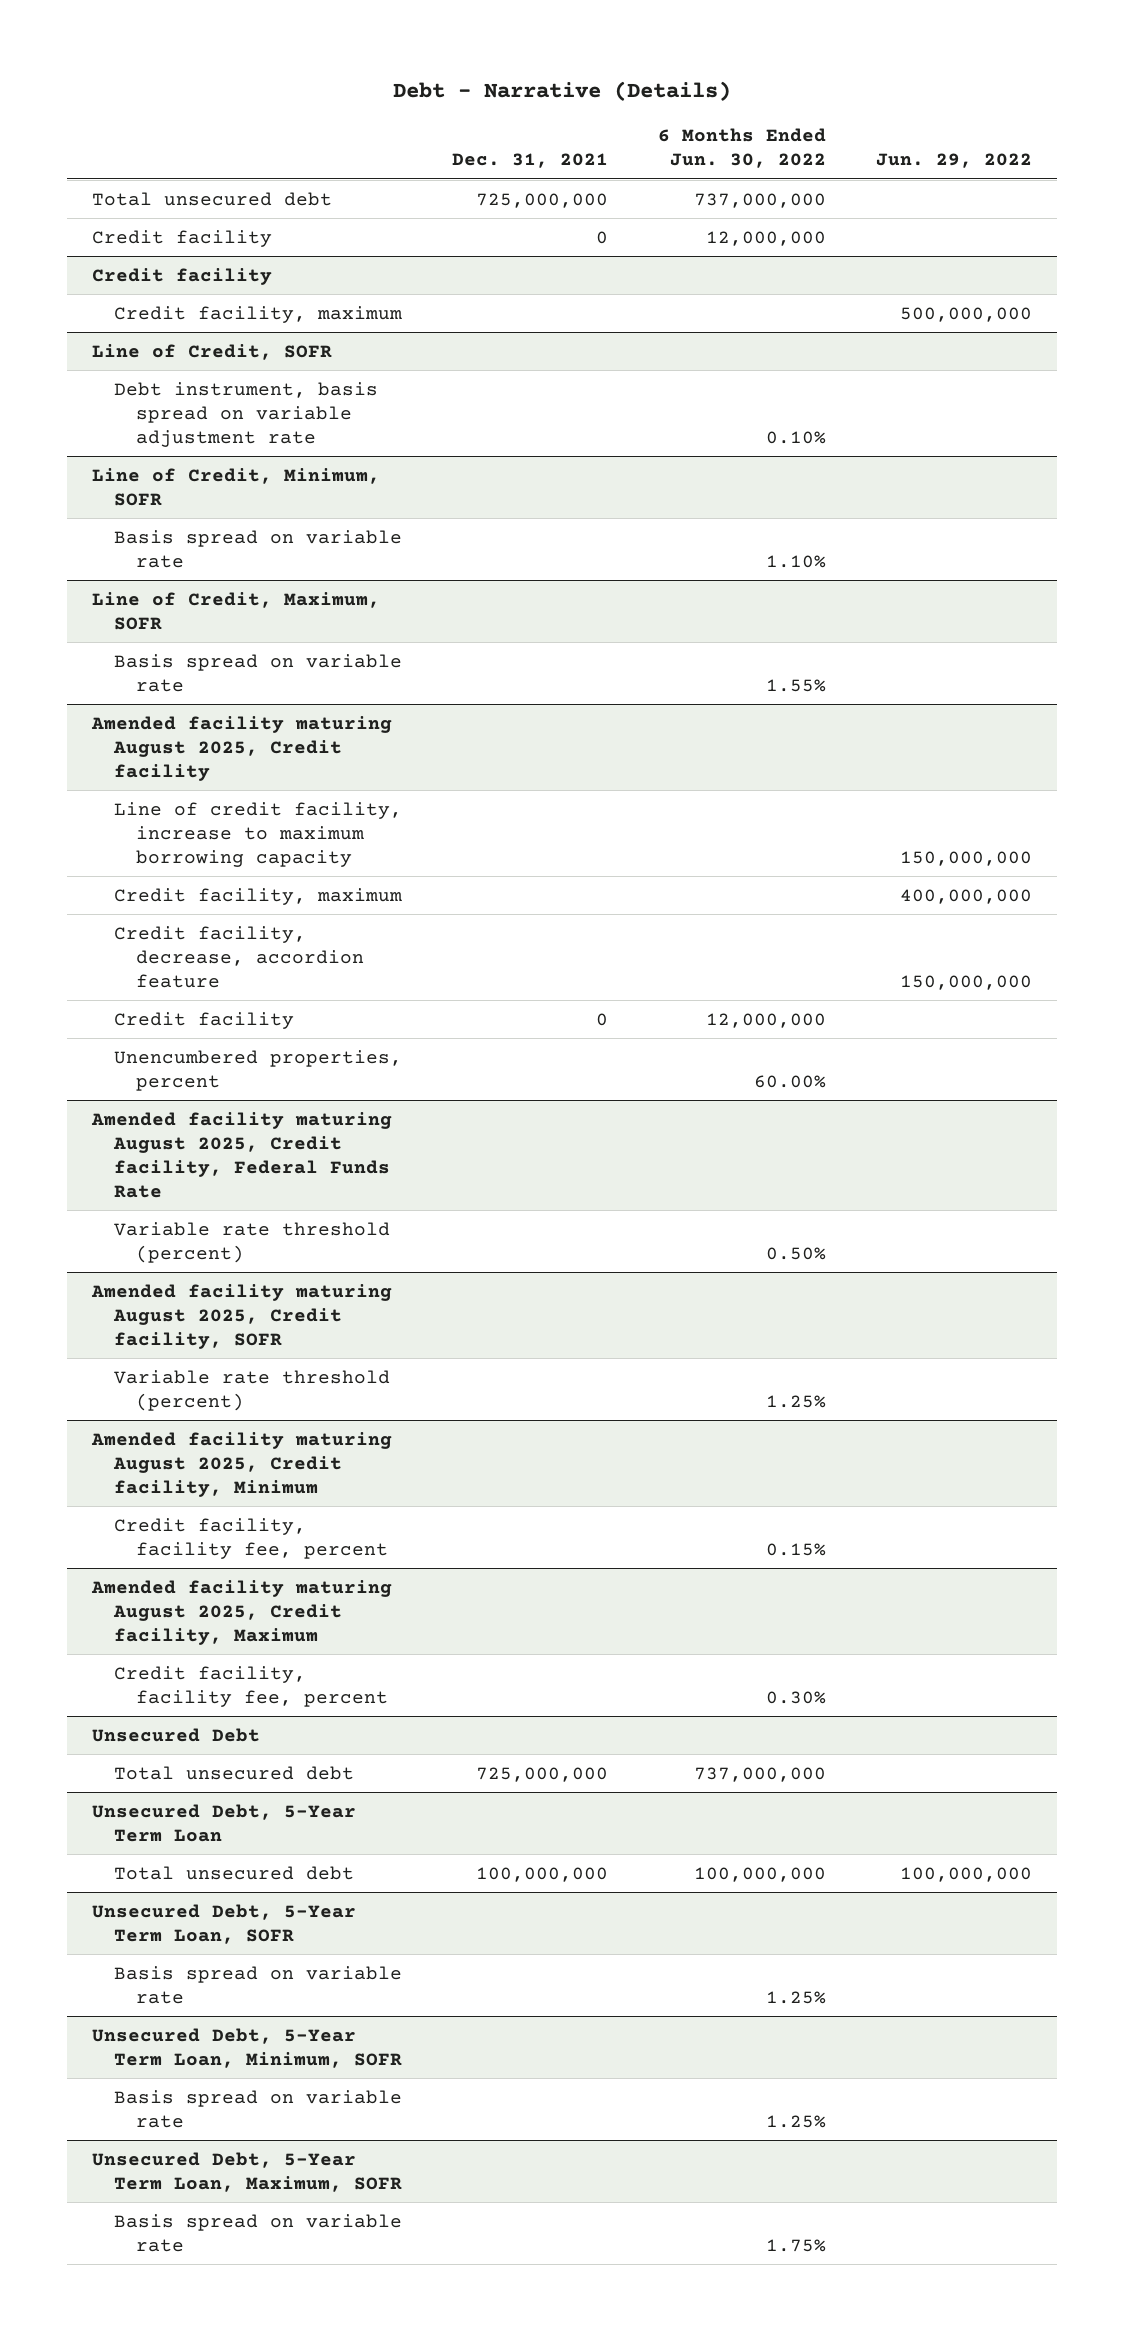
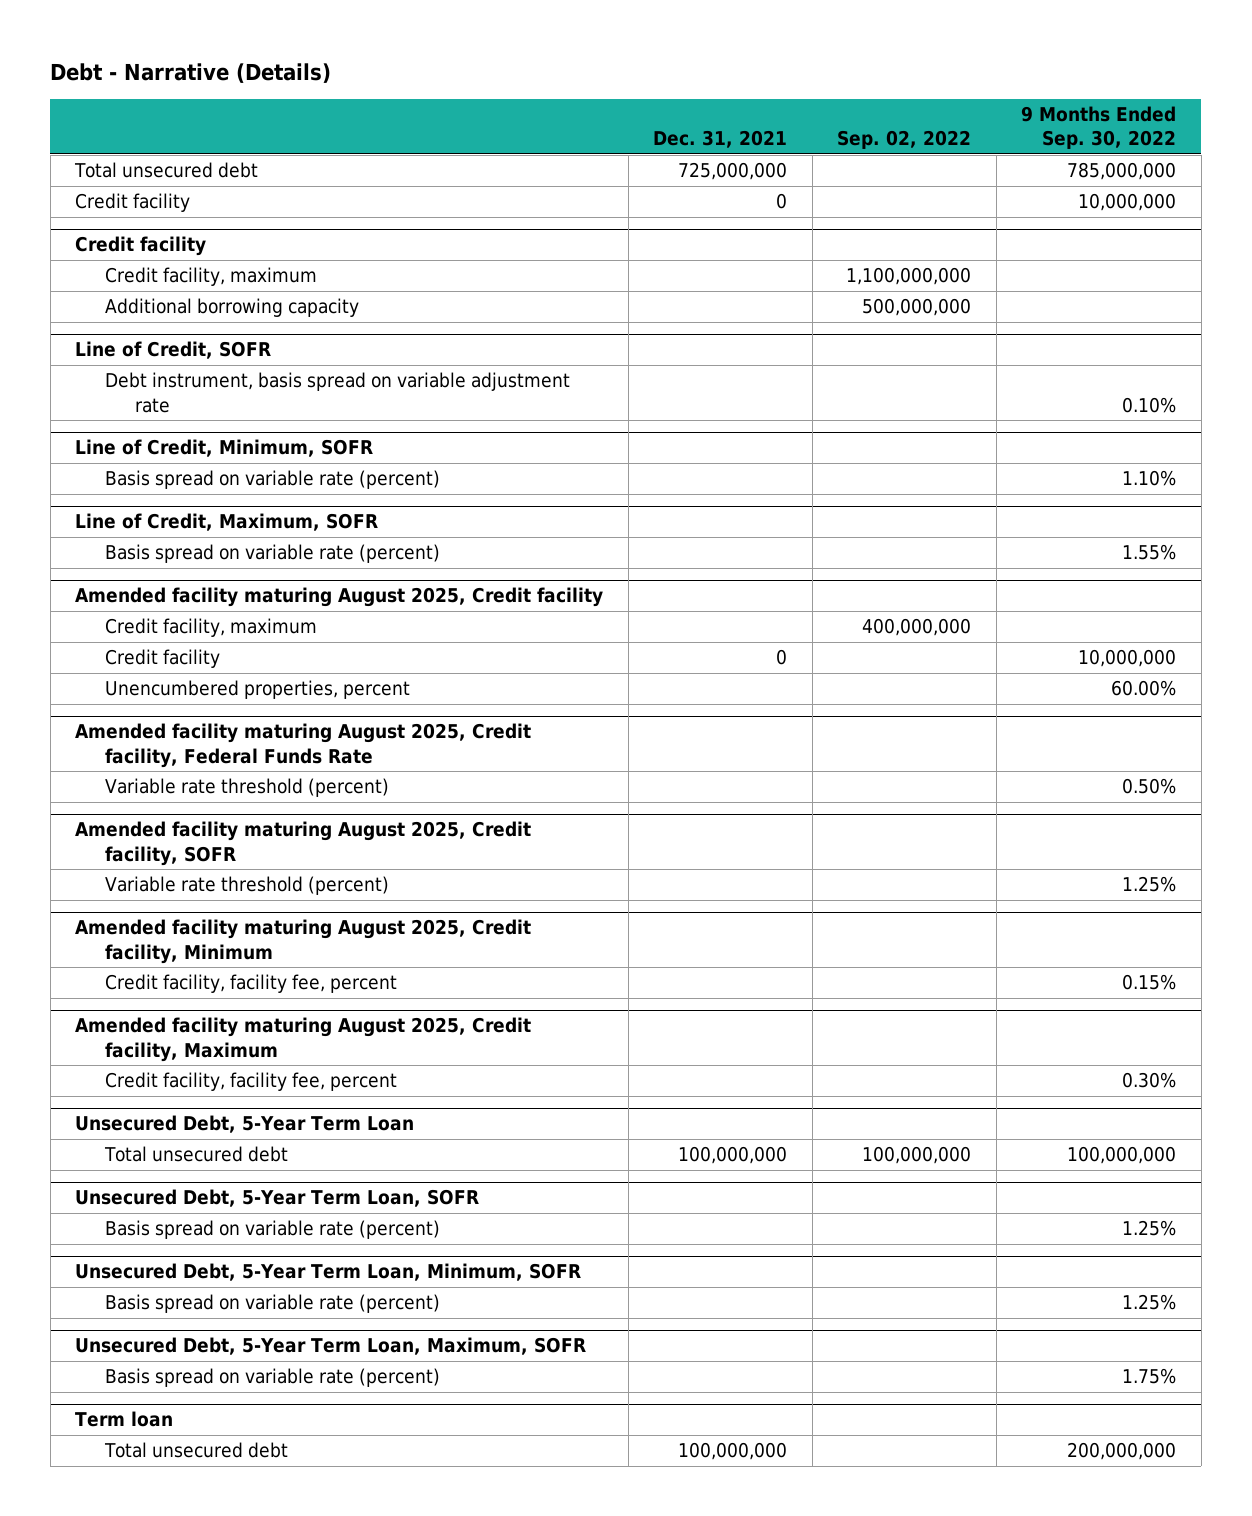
- | Dec. 31, 2021 | 6 Months Ended Jun. 30, 2022 | Jun. 29, 2022
+ | Dec. 31, 2021 | Sep. 02, 2022 | 9 Months Ended Sep. 30, 2022
@ Credit facility
+ Additional borrowing capacity | | 500,000,000 |
@ Line of Credit, Minimum, SOFR
- Basis spread on variable rate | | 1.10% |
+ Basis spread on variable rate (percent) | | | 1.10%
@ Line of Credit, Maximum, SOFR
- Basis spread on variable rate | | 1.55% |
+ Basis spread on variable rate (percent) | | | 1.55%
@ Amended facility maturing August 2025, Credit facility
- Line of credit facility, increase to maximum borrowing capacity | | | 150,000,000
- Credit facility, decrease, accordion feature | | | 150,000,000
- Unsecured Debt
- Total unsecured debt | 725,000,000 | 737,000,000 |
@ Unsecured Debt, 5-Year Term Loan, SOFR
- Basis spread on variable rate | | 1.25% |
+ Basis spread on variable rate (percent) | | | 1.25%
@ Unsecured Debt, 5-Year Term Loan, Minimum, SOFR
- Basis spread on variable rate | | 1.25% |
+ Basis spread on variable rate (percent) | | | 1.25%
@ Unsecured Debt, 5-Year Term Loan, Maximum, SOFR
- Basis spread on variable rate | | 1.75% |
+ Basis spread on variable rate (percent) | | | 1.75%
+ Term loan
+ Total unsecured debt | 100,000,000 | | 200,000,000

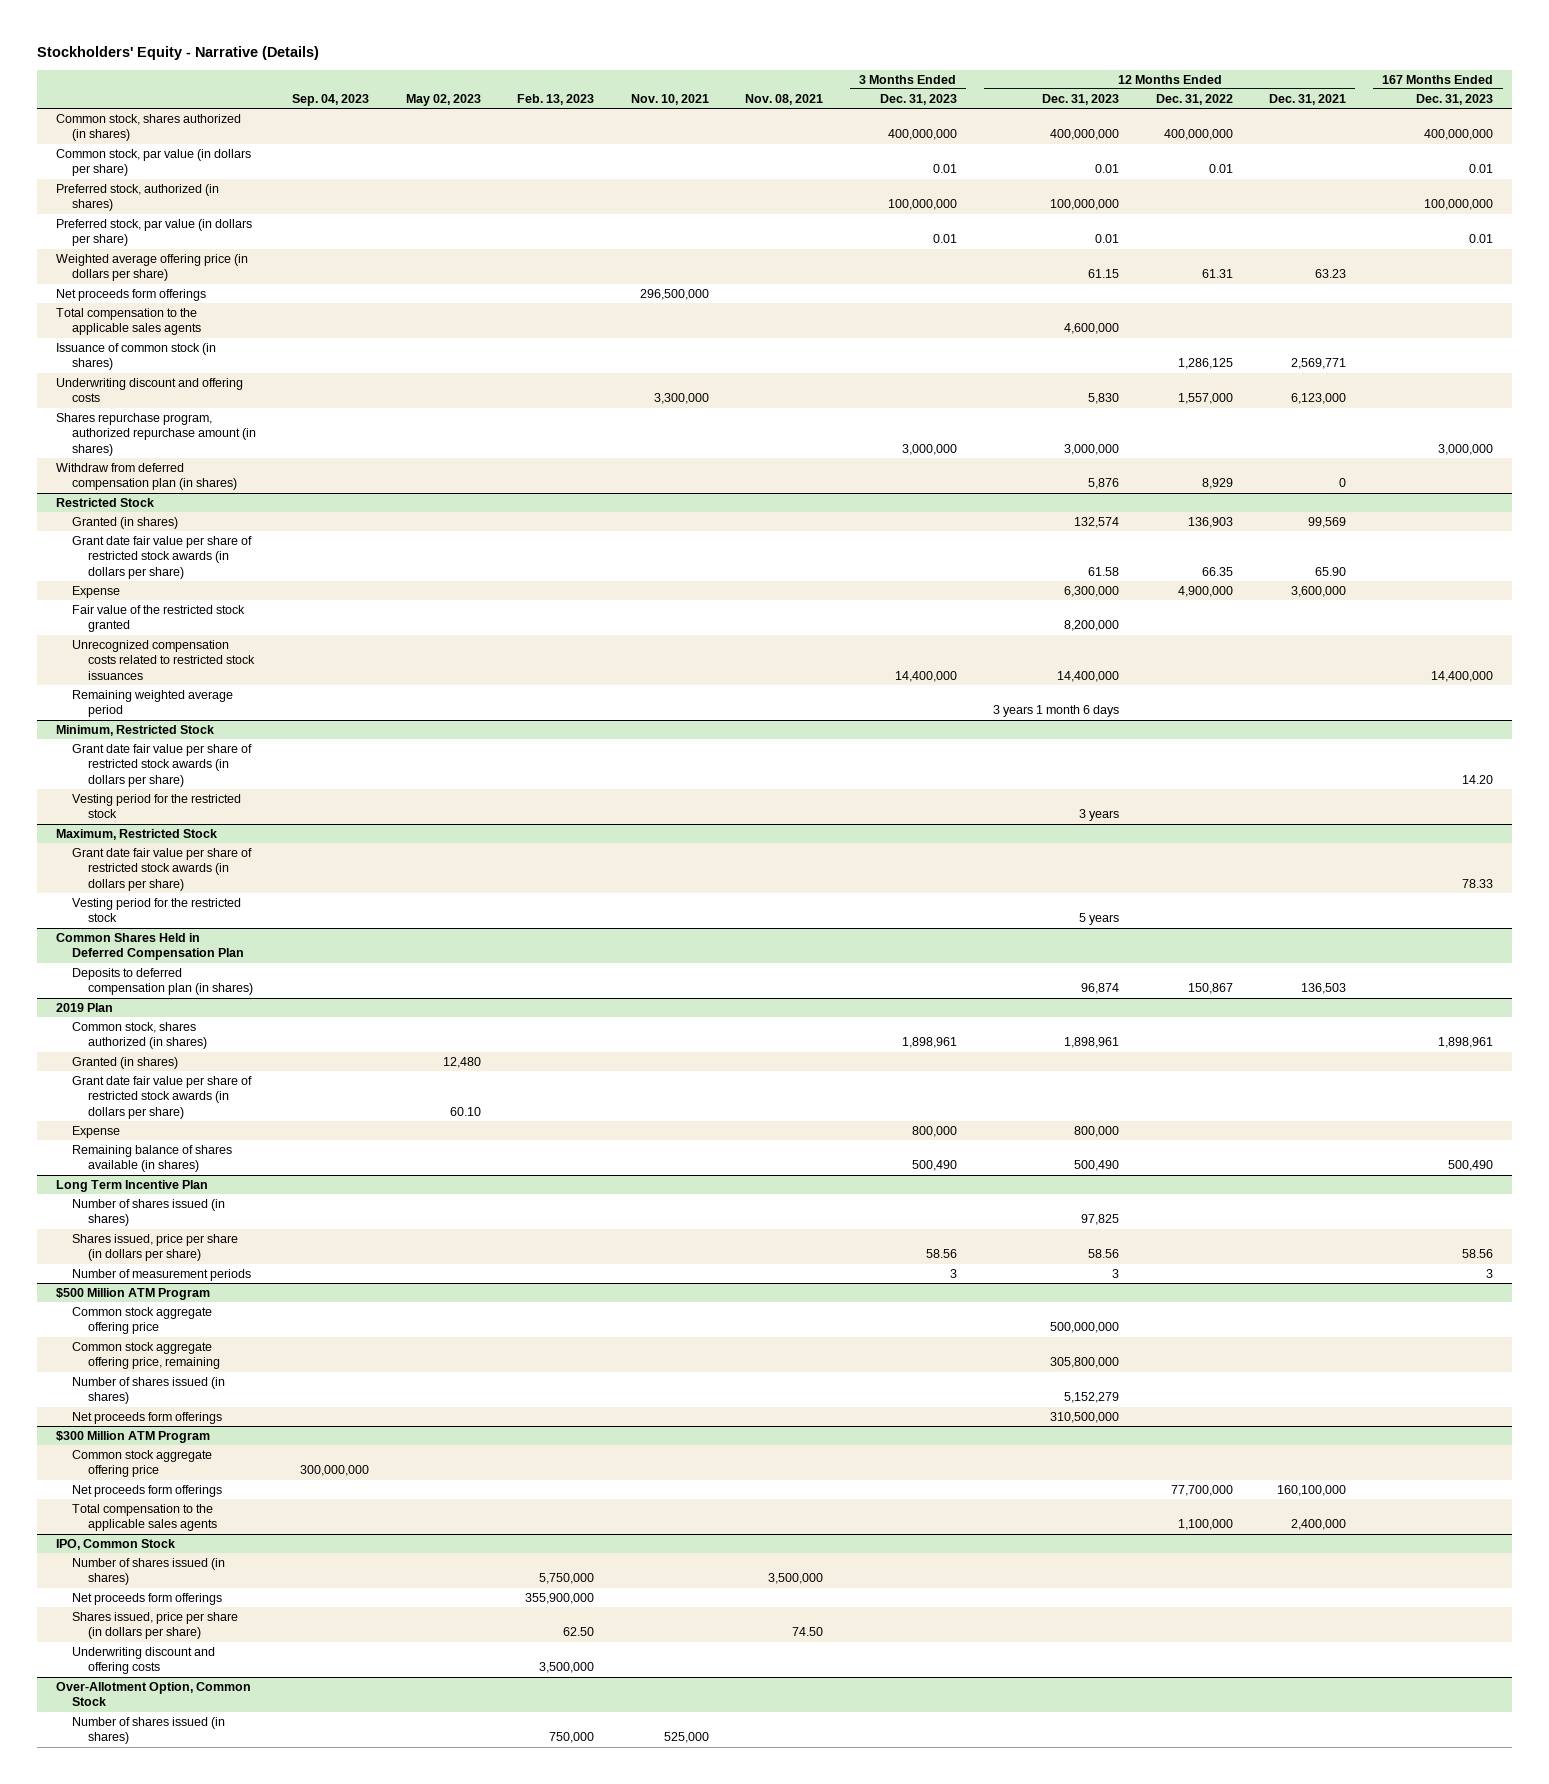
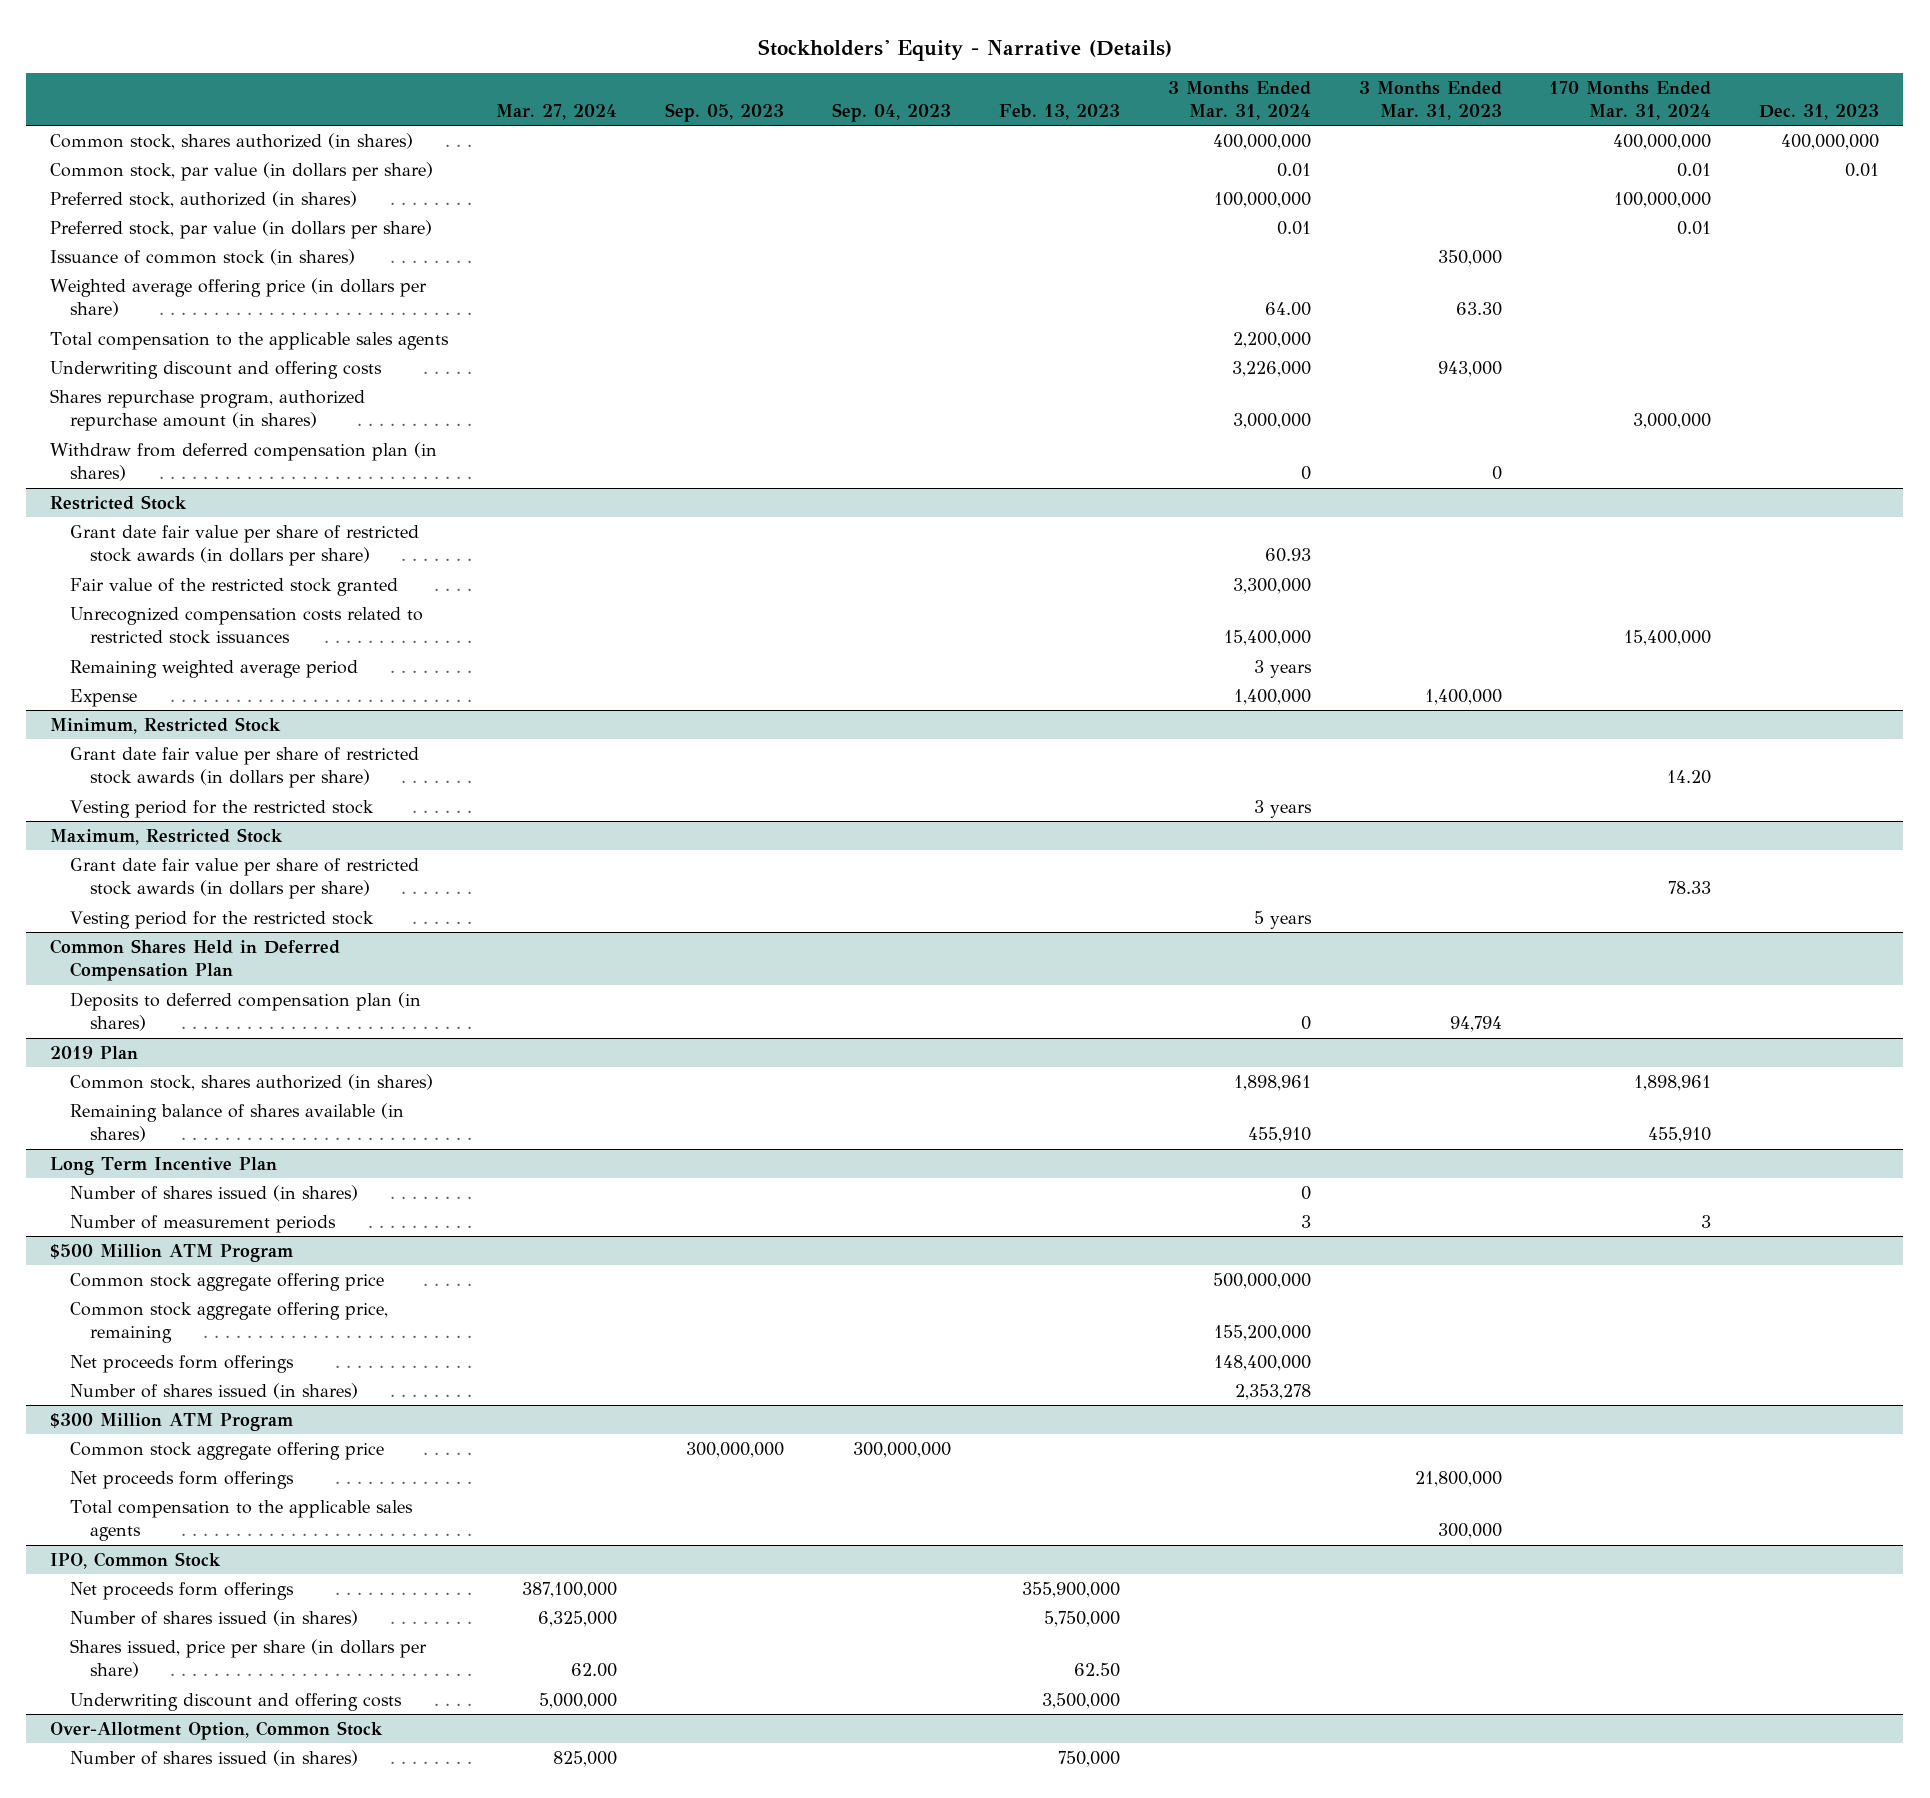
- | Sep. 04, 2023 | May 02, 2023 | Feb. 13, 2023 | Nov. 10, 2021 | Nov. 08, 2021 | 3 Months Ended Dec. 31, 2023 | 12 Months Ended Dec. 31, 2023 | 12 Months Ended Dec. 31, 2022 | 12 Months Ended Dec. 31, 2021 | 167 Months Ended Dec. 31, 2023
+ | Mar. 27, 2024 | Sep. 05, 2023 | Sep. 04, 2023 | Feb. 13, 2023 | 3 Months Ended Mar. 31, 2024 | 3 Months Ended Mar. 31, 2023 | 170 Months Ended Mar. 31, 2024 | Dec. 31, 2023
moved up: Issuance of common stock (in shares) | | | | | | 350,000 | |
- Net proceeds form offerings | | | | 296,500,000 | | | | | |
@ Restricted Stock
- Granted (in shares) | | | | | | | 132,574 | 136,903 | 99,569 |
moved down: Expense | | | | | 1,400,000 | 1,400,000 | |
@ 2019 Plan
- Granted (in shares) | | 12,480 | | | | | | | |
- Grant date fair value per share of restricted stock awards (in dollars per share) | | 60.10 | | | | | | | |
- Expense | | | | | | 800,000 | 800,000 | | |
@ Long Term Incentive Plan
- Shares issued, price per share (in dollars per share) | | | | | | 58.56 | 58.56 | | | 58.56
@ $500 Million ATM Program
moved down: Number of shares issued (in shares) | | | | | 2,353,278 | | |
@ IPO, Common Stock
moved down: Number of shares issued (in shares) | 6,325,000 | | | 5,750,000 | | | |

